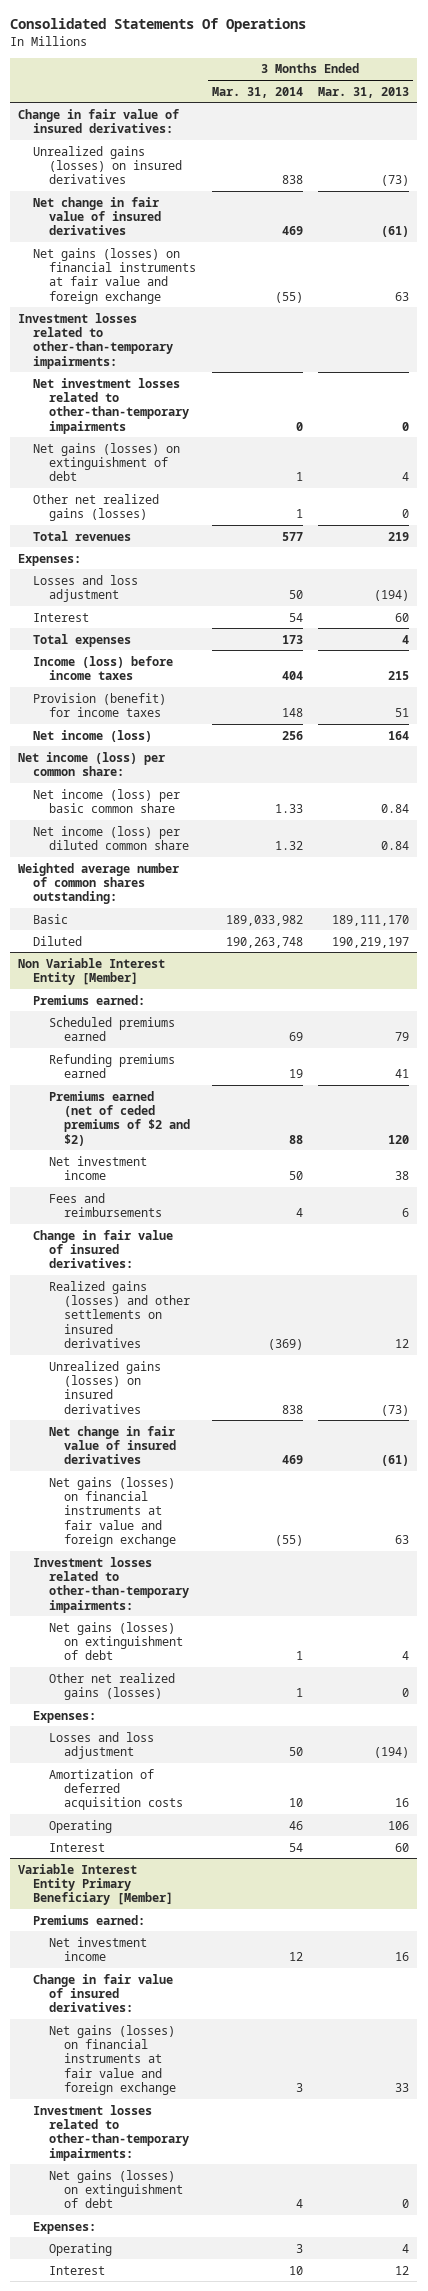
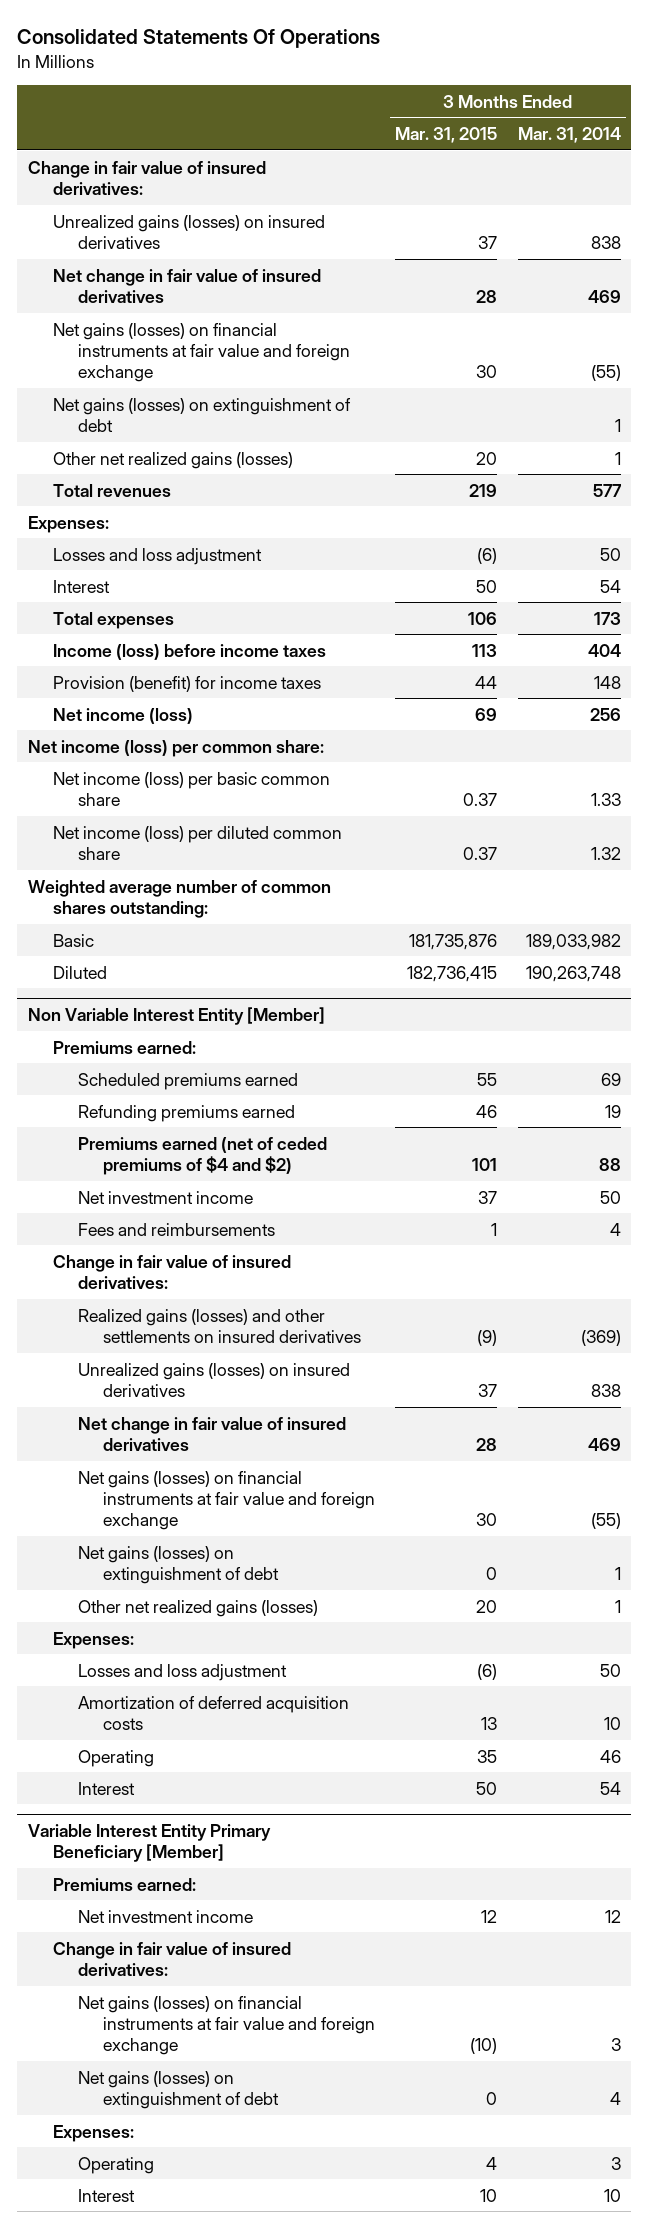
- | 3 Months Ended Mar. 31, 2014 | 3 Months Ended Mar. 31, 2013
+ | 3 Months Ended Mar. 31, 2015 | 3 Months Ended Mar. 31, 2014
- Investment losses related to other-than-temporary impairments:
- Net investment losses related to other-than-temporary impairments | 0 | 0
@ Non Variable Interest Entity [Member]
- Premiums earned (net of ceded premiums of $2 and $2) | 88 | 120
+ Premiums earned (net of ceded premiums of $4 and $2) | 101 | 88
- Investment losses related to other-than-temporary impairments:
@ Variable Interest Entity Primary Beneficiary [Member]
- Investment losses related to other-than-temporary impairments:

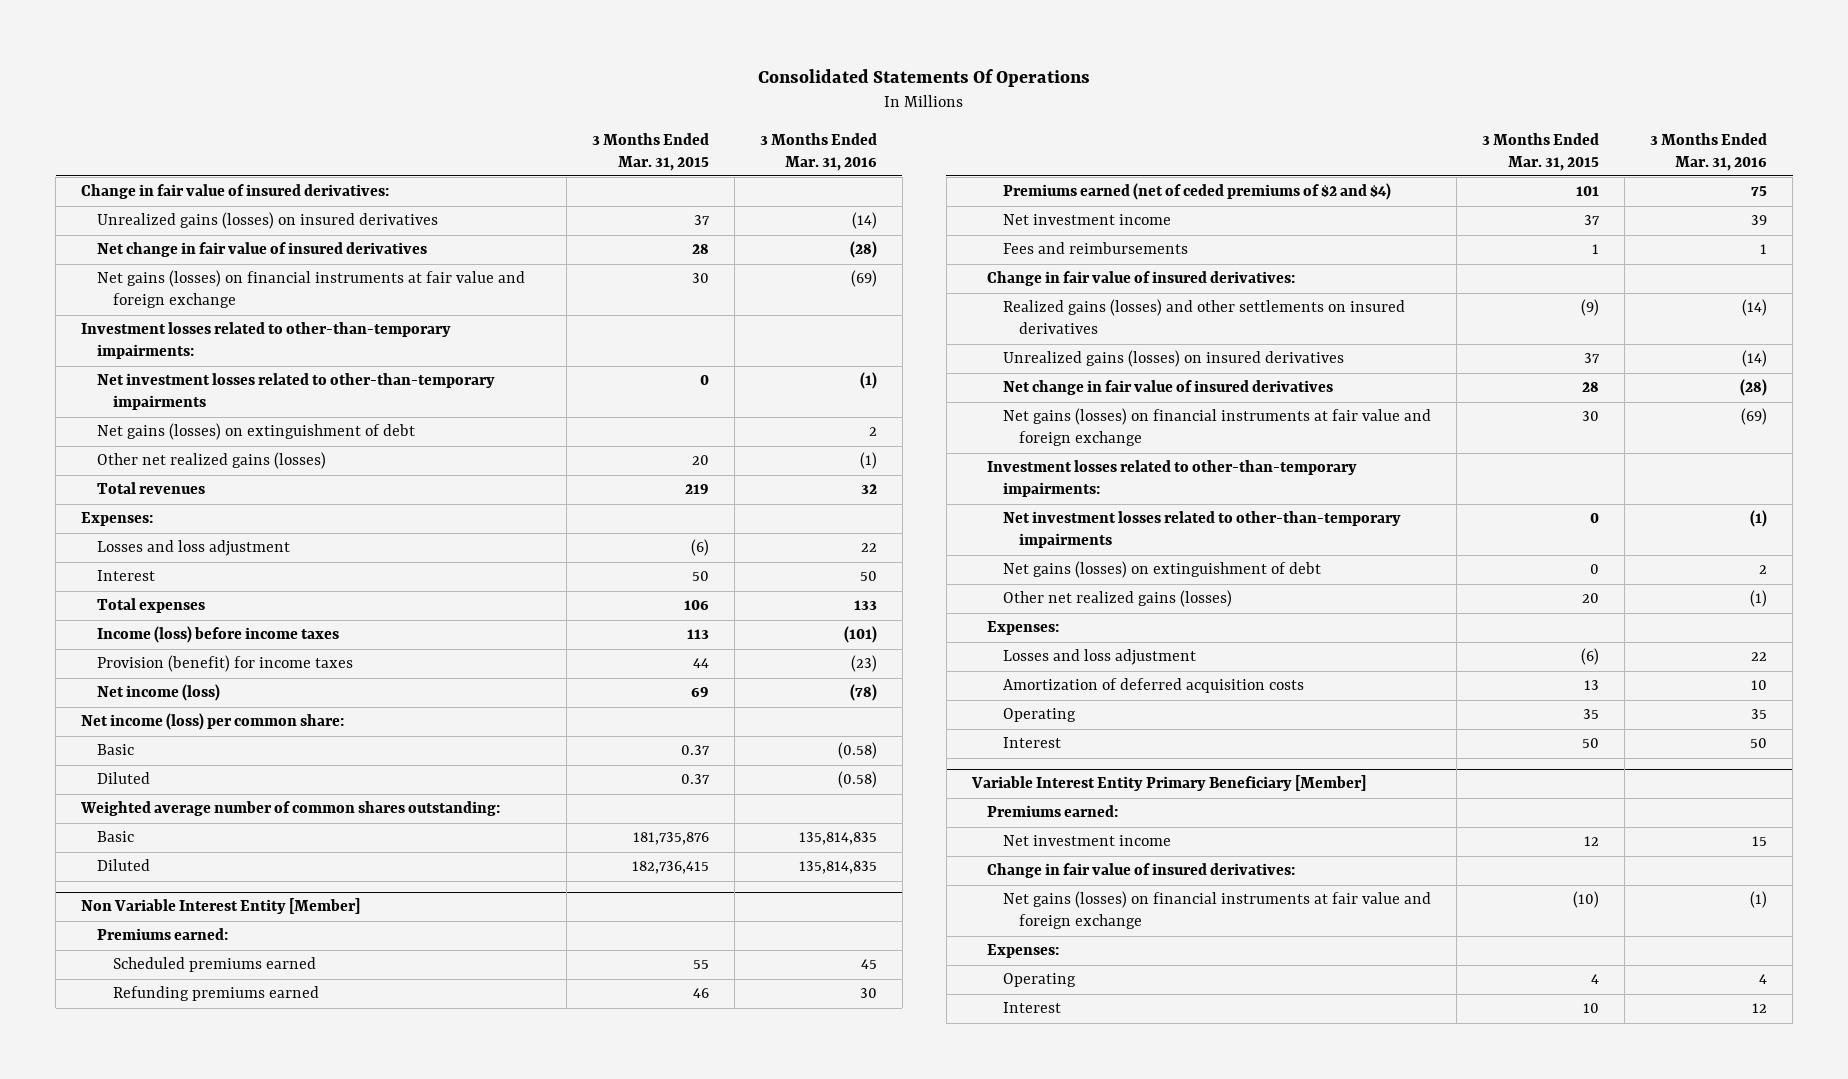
- | 3 Months Ended Mar. 31, 2015 | 3 Months Ended Mar. 31, 2014
+ | 3 Months Ended Mar. 31, 2015 | 3 Months Ended Mar. 31, 2016
+ Investment losses related to other-than-temporary impairments:
+ Net investment losses related to other-than-temporary impairments | 0 | (1)
- Net income (loss) per basic common share | 0.37 | 1.33
- Net income (loss) per diluted common share | 0.37 | 1.32
+ Basic | 0.37 | (0.58)
+ Diluted | 0.37 | (0.58)
@ Non Variable Interest Entity [Member]
- Premiums earned (net of ceded premiums of $4 and $2) | 101 | 88
+ Premiums earned (net of ceded premiums of $2 and $4) | 101 | 75
+ Investment losses related to other-than-temporary impairments:
+ Net investment losses related to other-than-temporary impairments | 0 | (1)
@ Variable Interest Entity Primary Beneficiary [Member]
- Net gains (losses) on extinguishment of debt | 0 | 4

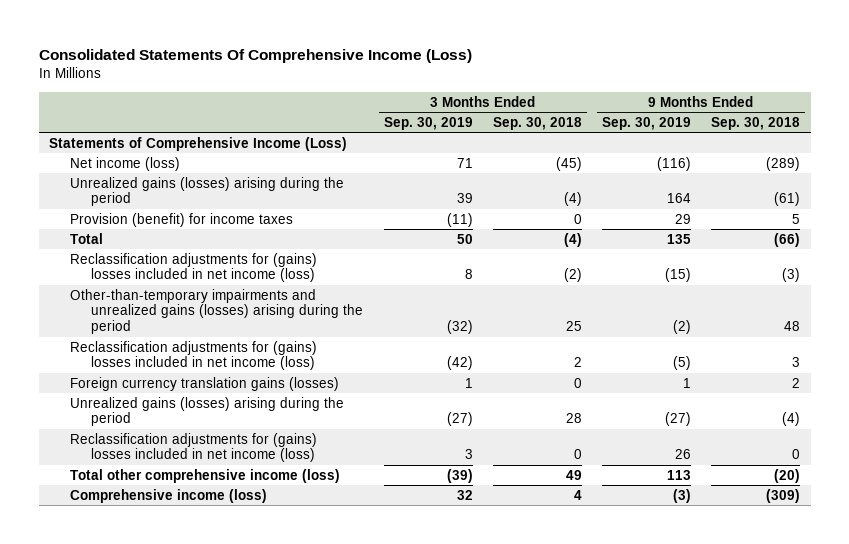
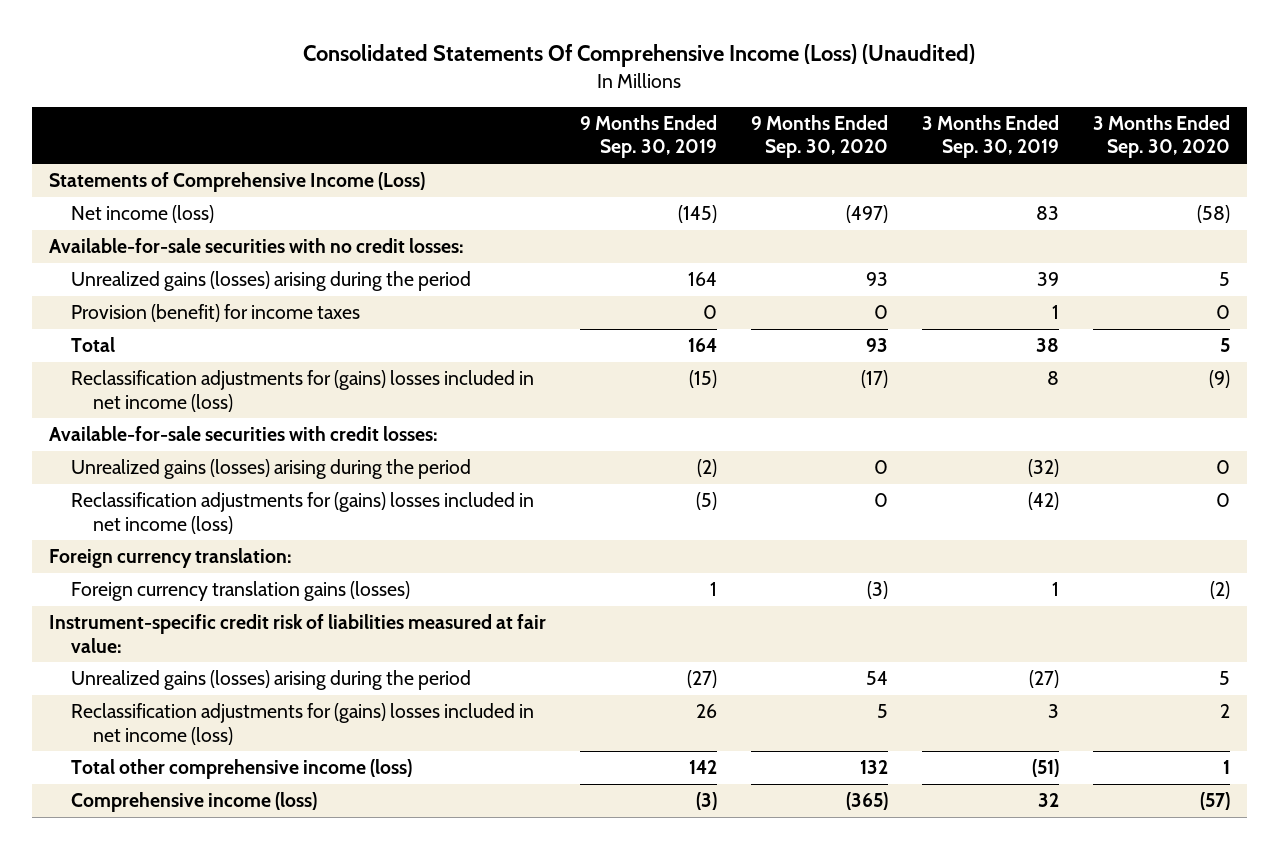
- Consolidated Statements Of Comprehensive Income (Loss)
+ Consolidated Statements Of Comprehensive Income (Loss) (Unaudited)
- | 3 Months Ended Sep. 30, 2019 | 3 Months Ended Sep. 30, 2018 | 9 Months Ended Sep. 30, 2019 | 9 Months Ended Sep. 30, 2018
+ | 9 Months Ended Sep. 30, 2019 | 9 Months Ended Sep. 30, 2020 | 3 Months Ended Sep. 30, 2019 | 3 Months Ended Sep. 30, 2020
- Net income (loss) | 71 | (45) | (116) | (289)
+ Net income (loss) | (145) | (497) | 83 | (58)
+ Available-for-sale securities with no credit losses:
- Provision (benefit) for income taxes | (11) | 0 | 29 | 5
- Total | 50 | (4) | 135 | (66)
+ Provision (benefit) for income taxes | 0 | 0 | 1 | 0
+ Total | 164 | 93 | 38 | 5
- Other-than-temporary impairments and unrealized gains (losses) arising during the period | (32) | 25 | (2) | 48
+ Available-for-sale securities with credit losses:
+ Unrealized gains (losses) arising during the period | (2) | 0 | (32) | 0
+ Foreign currency translation:
+ Instrument-specific credit risk of liabilities measured at fair value:
- Total other comprehensive income (loss) | (39) | 49 | 113 | (20)
+ Total other comprehensive income (loss) | 142 | 132 | (51) | 1

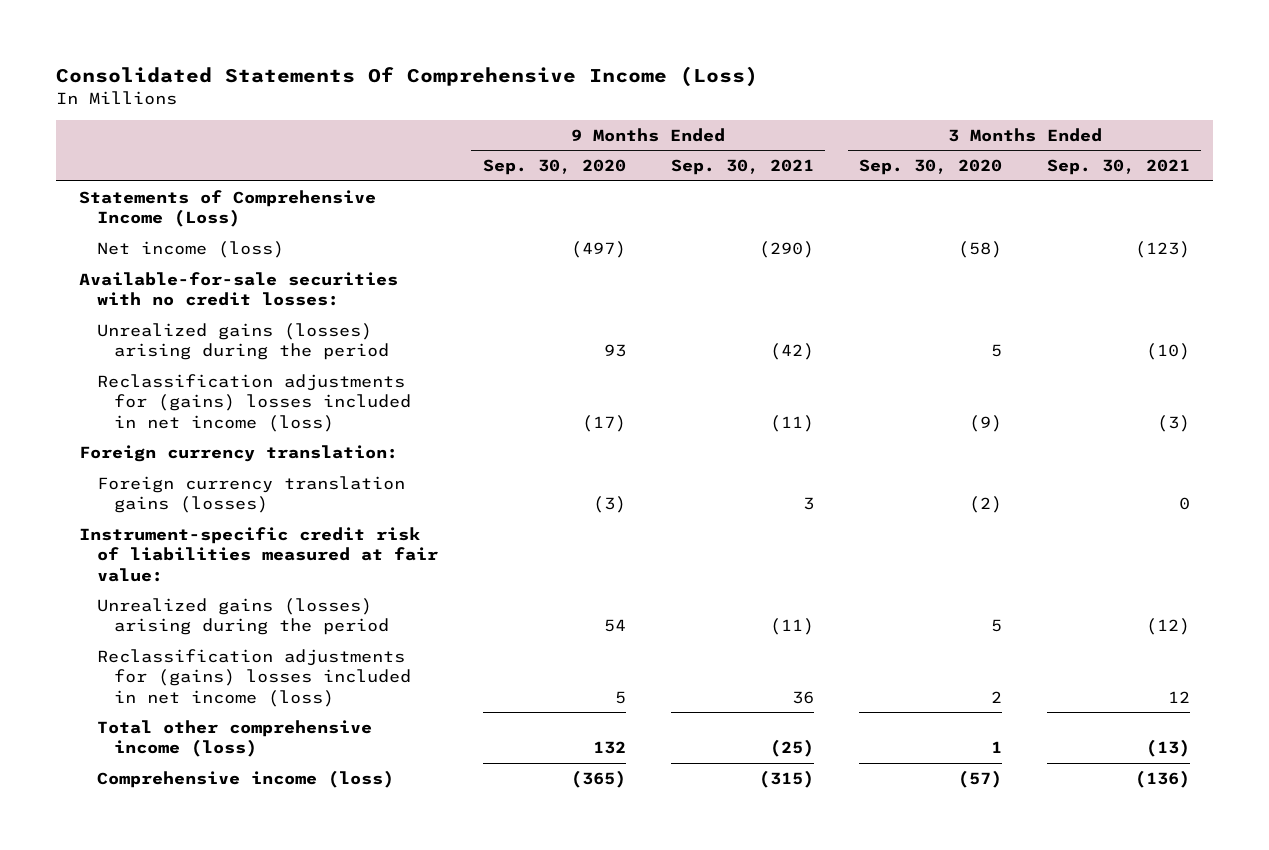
- Consolidated Statements Of Comprehensive Income (Loss) (Unaudited)
+ Consolidated Statements Of Comprehensive Income (Loss)
- | 9 Months Ended Sep. 30, 2019 | 9 Months Ended Sep. 30, 2020 | 3 Months Ended Sep. 30, 2019 | 3 Months Ended Sep. 30, 2020
+ | 9 Months Ended Sep. 30, 2020 | 9 Months Ended Sep. 30, 2021 | 3 Months Ended Sep. 30, 2020 | 3 Months Ended Sep. 30, 2021
- Provision (benefit) for income taxes | 0 | 0 | 1 | 0
- Total | 164 | 93 | 38 | 5
- Available-for-sale securities with credit losses:
- Unrealized gains (losses) arising during the period | (2) | 0 | (32) | 0
- Reclassification adjustments for (gains) losses included in net income (loss) | (5) | 0 | (42) | 0

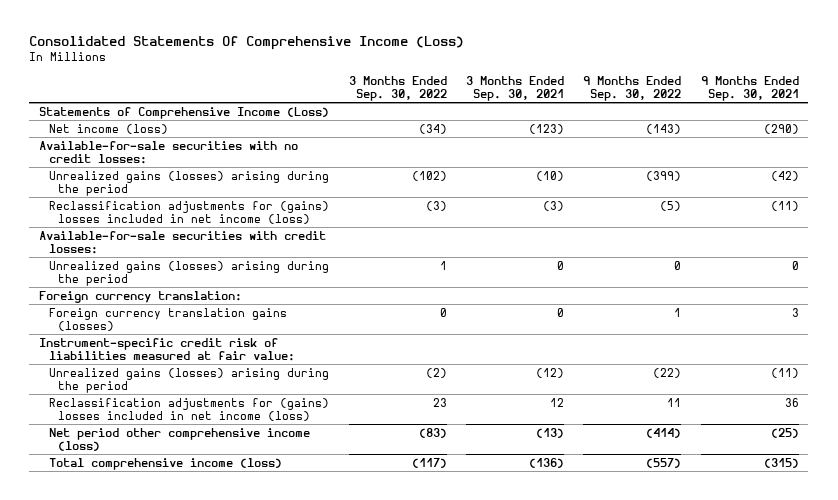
- | 9 Months Ended Sep. 30, 2020 | 9 Months Ended Sep. 30, 2021 | 3 Months Ended Sep. 30, 2020 | 3 Months Ended Sep. 30, 2021
+ | 3 Months Ended Sep. 30, 2022 | 3 Months Ended Sep. 30, 2021 | 9 Months Ended Sep. 30, 2022 | 9 Months Ended Sep. 30, 2021
+ Available-for-sale securities with credit losses:
+ Unrealized gains (losses) arising during the period | 1 | 0 | 0 | 0
- Total other comprehensive income (loss) | 132 | (25) | 1 | (13)
- Comprehensive income (loss) | (365) | (315) | (57) | (136)
+ Net period other comprehensive income (loss) | (83) | (13) | (414) | (25)
+ Total comprehensive income (loss) | (117) | (136) | (557) | (315)

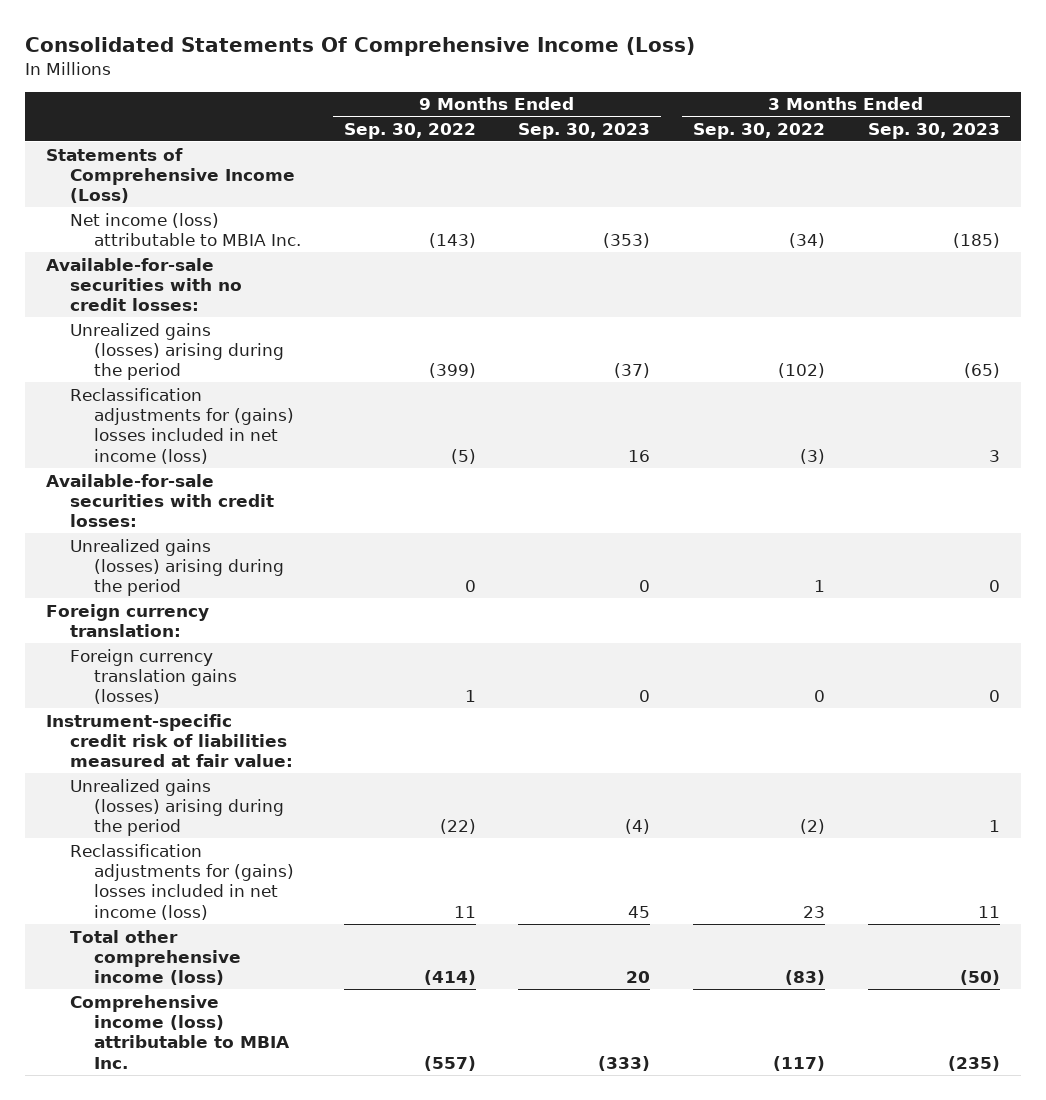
- | 3 Months Ended Sep. 30, 2022 | 3 Months Ended Sep. 30, 2021 | 9 Months Ended Sep. 30, 2022 | 9 Months Ended Sep. 30, 2021
+ | 9 Months Ended Sep. 30, 2022 | 9 Months Ended Sep. 30, 2023 | 3 Months Ended Sep. 30, 2022 | 3 Months Ended Sep. 30, 2023
- Net income (loss) | (34) | (123) | (143) | (290)
+ Net income (loss) attributable to MBIA Inc. | (143) | (353) | (34) | (185)
- Net period other comprehensive income (loss) | (83) | (13) | (414) | (25)
- Total comprehensive income (loss) | (117) | (136) | (557) | (315)
+ Total other comprehensive income (loss) | (414) | 20 | (83) | (50)
+ Comprehensive income (loss) attributable to MBIA Inc. | (557) | (333) | (117) | (235)

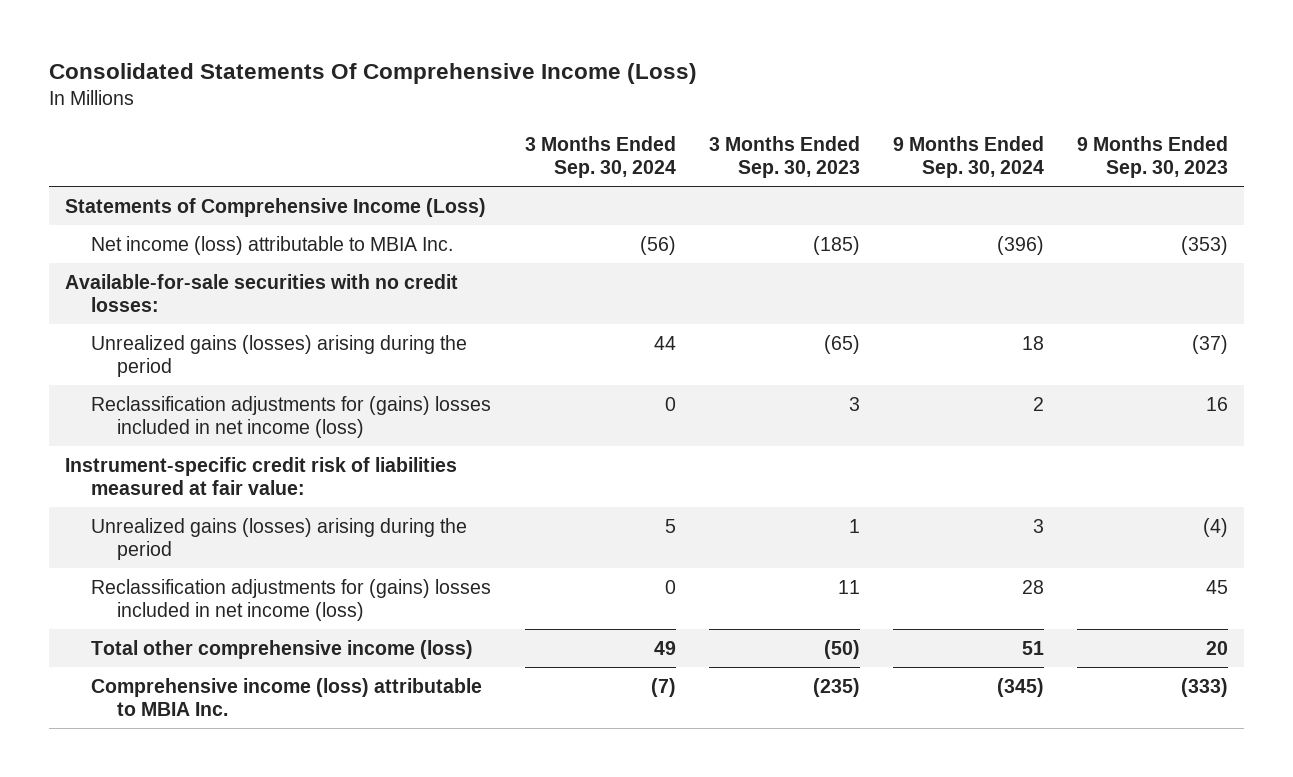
- | 9 Months Ended Sep. 30, 2022 | 9 Months Ended Sep. 30, 2023 | 3 Months Ended Sep. 30, 2022 | 3 Months Ended Sep. 30, 2023
+ | 3 Months Ended Sep. 30, 2024 | 3 Months Ended Sep. 30, 2023 | 9 Months Ended Sep. 30, 2024 | 9 Months Ended Sep. 30, 2023
- Available-for-sale securities with credit losses:
- Unrealized gains (losses) arising during the period | 0 | 0 | 1 | 0
- Foreign currency translation:
- Foreign currency translation gains (losses) | 1 | 0 | 0 | 0

